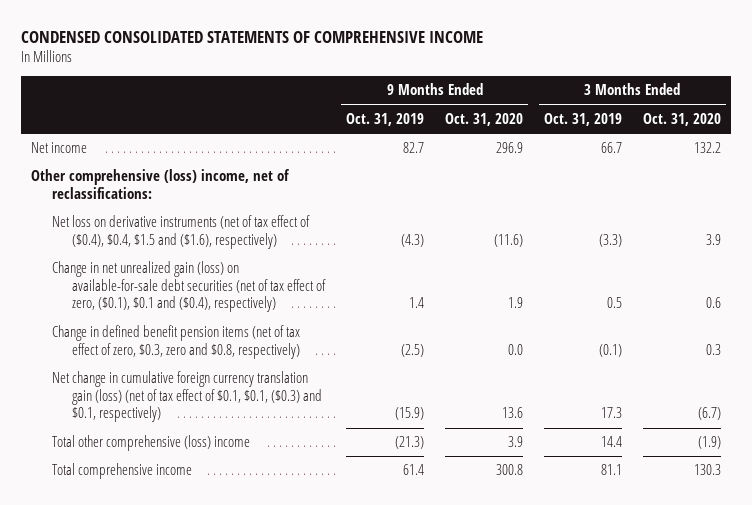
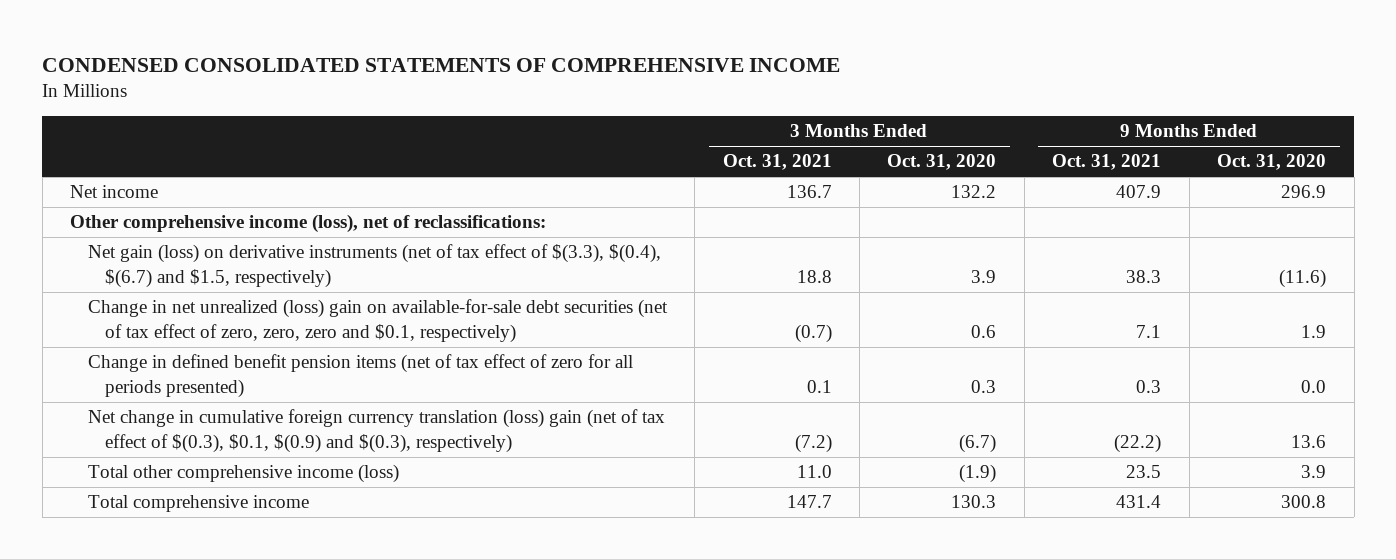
- | 9 Months Ended Oct. 31, 2019 | 9 Months Ended Oct. 31, 2020 | 3 Months Ended Oct. 31, 2019 | 3 Months Ended Oct. 31, 2020
+ | 3 Months Ended Oct. 31, 2021 | 3 Months Ended Oct. 31, 2020 | 9 Months Ended Oct. 31, 2021 | 9 Months Ended Oct. 31, 2020
- Other comprehensive (loss) income, net of reclassifications:
- Net loss on derivative instruments (net of tax effect of ($0.4), $0.4, $1.5 and ($1.6), respectively) | (4.3) | (11.6) | (3.3) | 3.9
- Change in net unrealized gain (loss) on available-for-sale debt securities (net of tax effect of zero, ($0.1), $0.1 and ($0.4), respectively) | 1.4 | 1.9 | 0.5 | 0.6
- Change in defined benefit pension items (net of tax effect of zero, $0.3, zero and $0.8, respectively) | (2.5) | 0.0 | (0.1) | 0.3
- Net change in cumulative foreign currency translation gain (loss) (net of tax effect of $0.1, $0.1, ($0.3) and $0.1, respectively) | (15.9) | 13.6 | 17.3 | (6.7)
- Total other comprehensive (loss) income | (21.3) | 3.9 | 14.4 | (1.9)
+ Other comprehensive income (loss), net of reclassifications:
+ Net gain (loss) on derivative instruments (net of tax effect of $(3.3), $(0.4), $(6.7) and $1.5, respectively) | 18.8 | 3.9 | 38.3 | (11.6)
+ Change in net unrealized (loss) gain on available-for-sale debt securities (net of tax effect of zero, zero, zero and $0.1, respectively) | (0.7) | 0.6 | 7.1 | 1.9
+ Change in defined benefit pension items (net of tax effect of zero for all periods presented) | 0.1 | 0.3 | 0.3 | 0.0
+ Net change in cumulative foreign currency translation (loss) gain (net of tax effect of $(0.3), $0.1, $(0.9) and $(0.3), respectively) | (7.2) | (6.7) | (22.2) | 13.6
+ Total other comprehensive income (loss) | 11.0 | (1.9) | 23.5 | 3.9

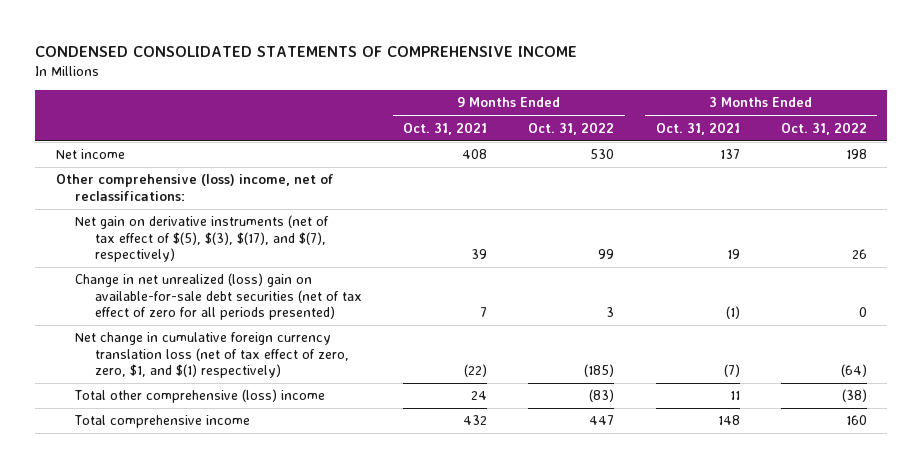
- | 3 Months Ended Oct. 31, 2021 | 3 Months Ended Oct. 31, 2020 | 9 Months Ended Oct. 31, 2021 | 9 Months Ended Oct. 31, 2020
+ | 9 Months Ended Oct. 31, 2021 | 9 Months Ended Oct. 31, 2022 | 3 Months Ended Oct. 31, 2021 | 3 Months Ended Oct. 31, 2022
- Net income | 136.7 | 132.2 | 407.9 | 296.9
- Other comprehensive income (loss), net of reclassifications:
- Net gain (loss) on derivative instruments (net of tax effect of $(3.3), $(0.4), $(6.7) and $1.5, respectively) | 18.8 | 3.9 | 38.3 | (11.6)
- Change in net unrealized (loss) gain on available-for-sale debt securities (net of tax effect of zero, zero, zero and $0.1, respectively) | (0.7) | 0.6 | 7.1 | 1.9
- Change in defined benefit pension items (net of tax effect of zero for all periods presented) | 0.1 | 0.3 | 0.3 | 0.0
- Net change in cumulative foreign currency translation (loss) gain (net of tax effect of $(0.3), $0.1, $(0.9) and $(0.3), respectively) | (7.2) | (6.7) | (22.2) | 13.6
- Total other comprehensive income (loss) | 11.0 | (1.9) | 23.5 | 3.9
- Total comprehensive income | 147.7 | 130.3 | 431.4 | 300.8
+ Net income | 408 | 530 | 137 | 198
+ Other comprehensive (loss) income, net of reclassifications:
+ Net gain on derivative instruments (net of tax effect of $(5), $(3), $(17), and $(7), respectively) | 39 | 99 | 19 | 26
+ Change in net unrealized (loss) gain on available-for-sale debt securities (net of tax effect of zero for all periods presented) | 7 | 3 | (1) | 0
+ Net change in cumulative foreign currency translation loss (net of tax effect of zero, zero, $1, and $(1) respectively) | (22) | (185) | (7) | (64)
+ Total other comprehensive (loss) income | 24 | (83) | 11 | (38)
+ Total comprehensive income | 432 | 447 | 148 | 160

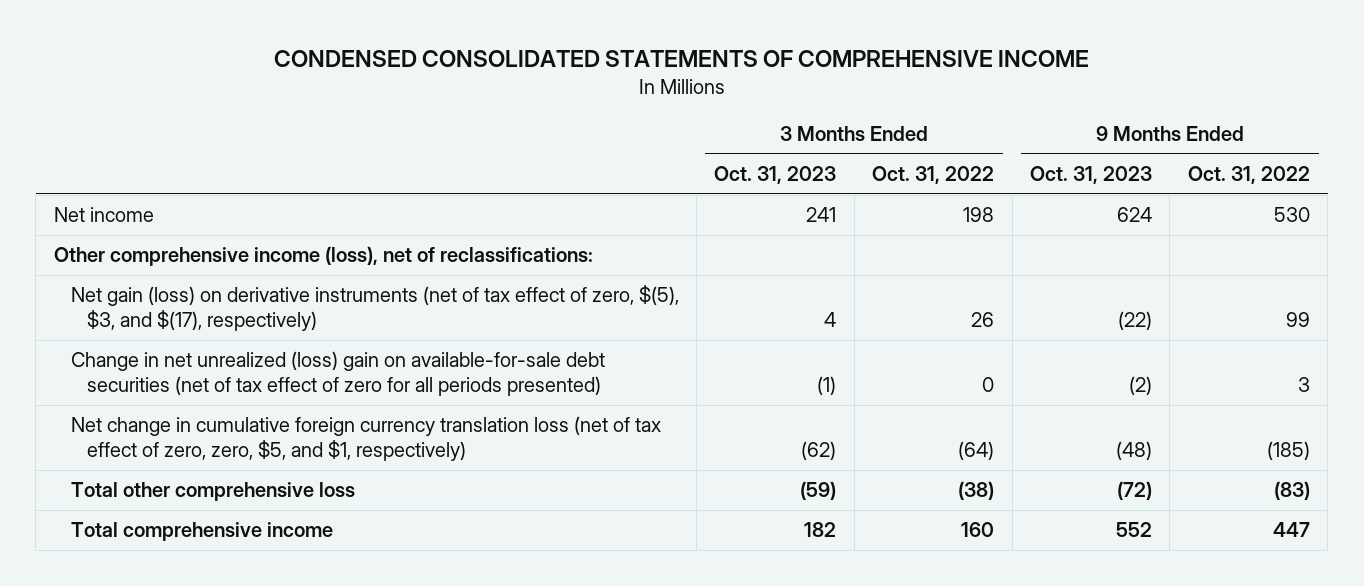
- | 9 Months Ended Oct. 31, 2021 | 9 Months Ended Oct. 31, 2022 | 3 Months Ended Oct. 31, 2021 | 3 Months Ended Oct. 31, 2022
+ | 3 Months Ended Oct. 31, 2023 | 3 Months Ended Oct. 31, 2022 | 9 Months Ended Oct. 31, 2023 | 9 Months Ended Oct. 31, 2022
- Other comprehensive (loss) income, net of reclassifications:
- Net gain on derivative instruments (net of tax effect of $(5), $(3), $(17), and $(7), respectively) | 39 | 99 | 19 | 26
+ Other comprehensive income (loss), net of reclassifications:
+ Net gain (loss) on derivative instruments (net of tax effect of zero, $(5), $3, and $(17), respectively) | 4 | 26 | (22) | 99
- Net change in cumulative foreign currency translation loss (net of tax effect of zero, zero, $1, and $(1) respectively) | (22) | (185) | (7) | (64)
- Total other comprehensive (loss) income | 24 | (83) | 11 | (38)
+ Net change in cumulative foreign currency translation loss (net of tax effect of zero, zero, $5, and $1, respectively) | (62) | (64) | (48) | (185)
+ Total other comprehensive loss | (59) | (38) | (72) | (83)

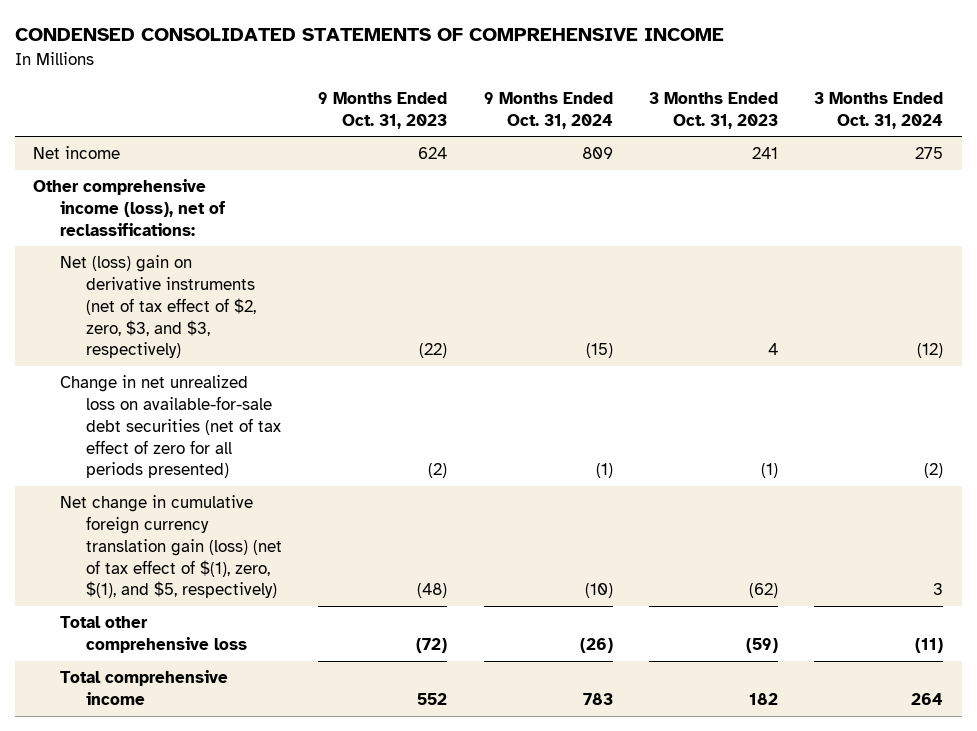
- | 3 Months Ended Oct. 31, 2023 | 3 Months Ended Oct. 31, 2022 | 9 Months Ended Oct. 31, 2023 | 9 Months Ended Oct. 31, 2022
+ | 9 Months Ended Oct. 31, 2023 | 9 Months Ended Oct. 31, 2024 | 3 Months Ended Oct. 31, 2023 | 3 Months Ended Oct. 31, 2024
- Net gain (loss) on derivative instruments (net of tax effect of zero, $(5), $3, and $(17), respectively) | 4 | 26 | (22) | 99
- Change in net unrealized (loss) gain on available-for-sale debt securities (net of tax effect of zero for all periods presented) | (1) | 0 | (2) | 3
- Net change in cumulative foreign currency translation loss (net of tax effect of zero, zero, $5, and $1, respectively) | (62) | (64) | (48) | (185)
+ Net (loss) gain on derivative instruments (net of tax effect of $2, zero, $3, and $3, respectively) | (22) | (15) | 4 | (12)
+ Change in net unrealized loss on available-for-sale debt securities (net of tax effect of zero for all periods presented) | (2) | (1) | (1) | (2)
+ Net change in cumulative foreign currency translation gain (loss) (net of tax effect of $(1), zero, $(1), and $5, respectively) | (48) | (10) | (62) | 3

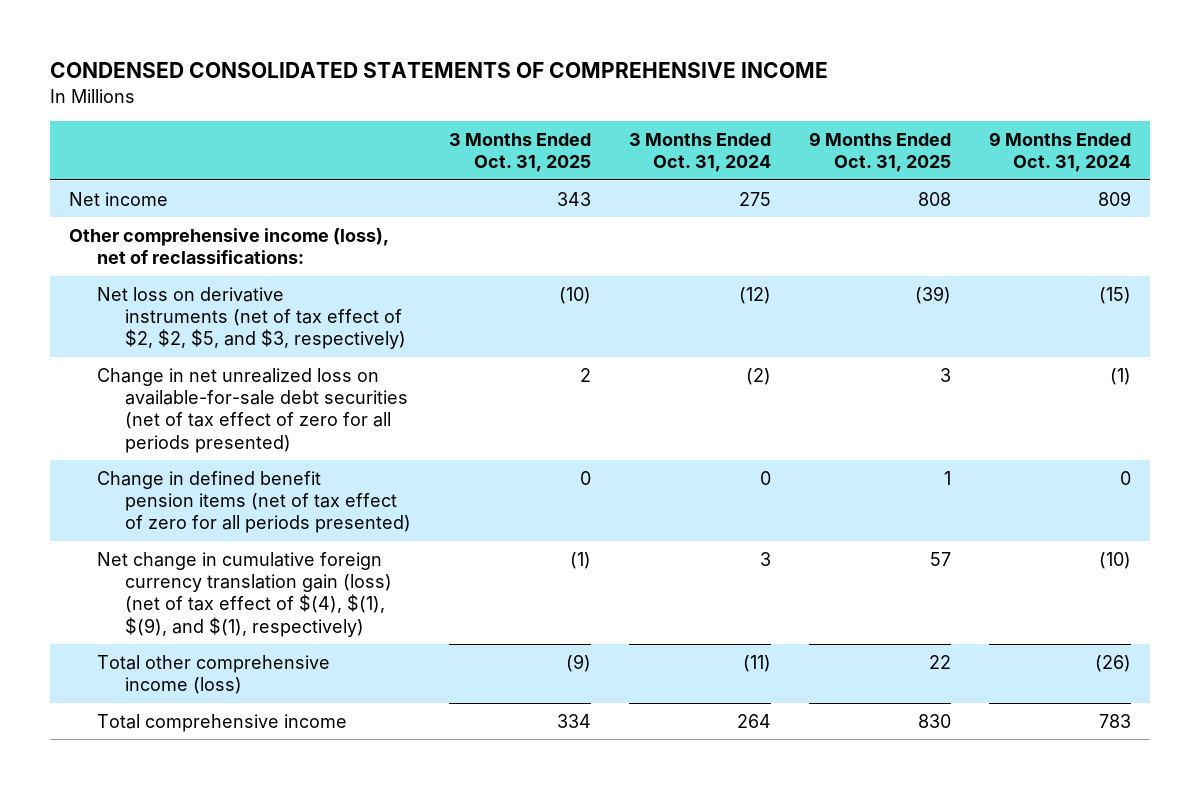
- | 9 Months Ended Oct. 31, 2023 | 9 Months Ended Oct. 31, 2024 | 3 Months Ended Oct. 31, 2023 | 3 Months Ended Oct. 31, 2024
+ | 3 Months Ended Oct. 31, 2025 | 3 Months Ended Oct. 31, 2024 | 9 Months Ended Oct. 31, 2025 | 9 Months Ended Oct. 31, 2024
- Net (loss) gain on derivative instruments (net of tax effect of $2, zero, $3, and $3, respectively) | (22) | (15) | 4 | (12)
+ Net loss on derivative instruments (net of tax effect of $2, $2, $5, and $3, respectively) | (10) | (12) | (39) | (15)
- Net change in cumulative foreign currency translation gain (loss) (net of tax effect of $(1), zero, $(1), and $5, respectively) | (48) | (10) | (62) | 3
- Total other comprehensive loss | (72) | (26) | (59) | (11)
+ Change in defined benefit pension items (net of tax effect of zero for all periods presented) | 0 | 0 | 1 | 0
+ Net change in cumulative foreign currency translation gain (loss) (net of tax effect of $(4), $(1), $(9), and $(1), respectively) | (1) | 3 | 57 | (10)
+ Total other comprehensive income (loss) | (9) | (11) | 22 | (26)

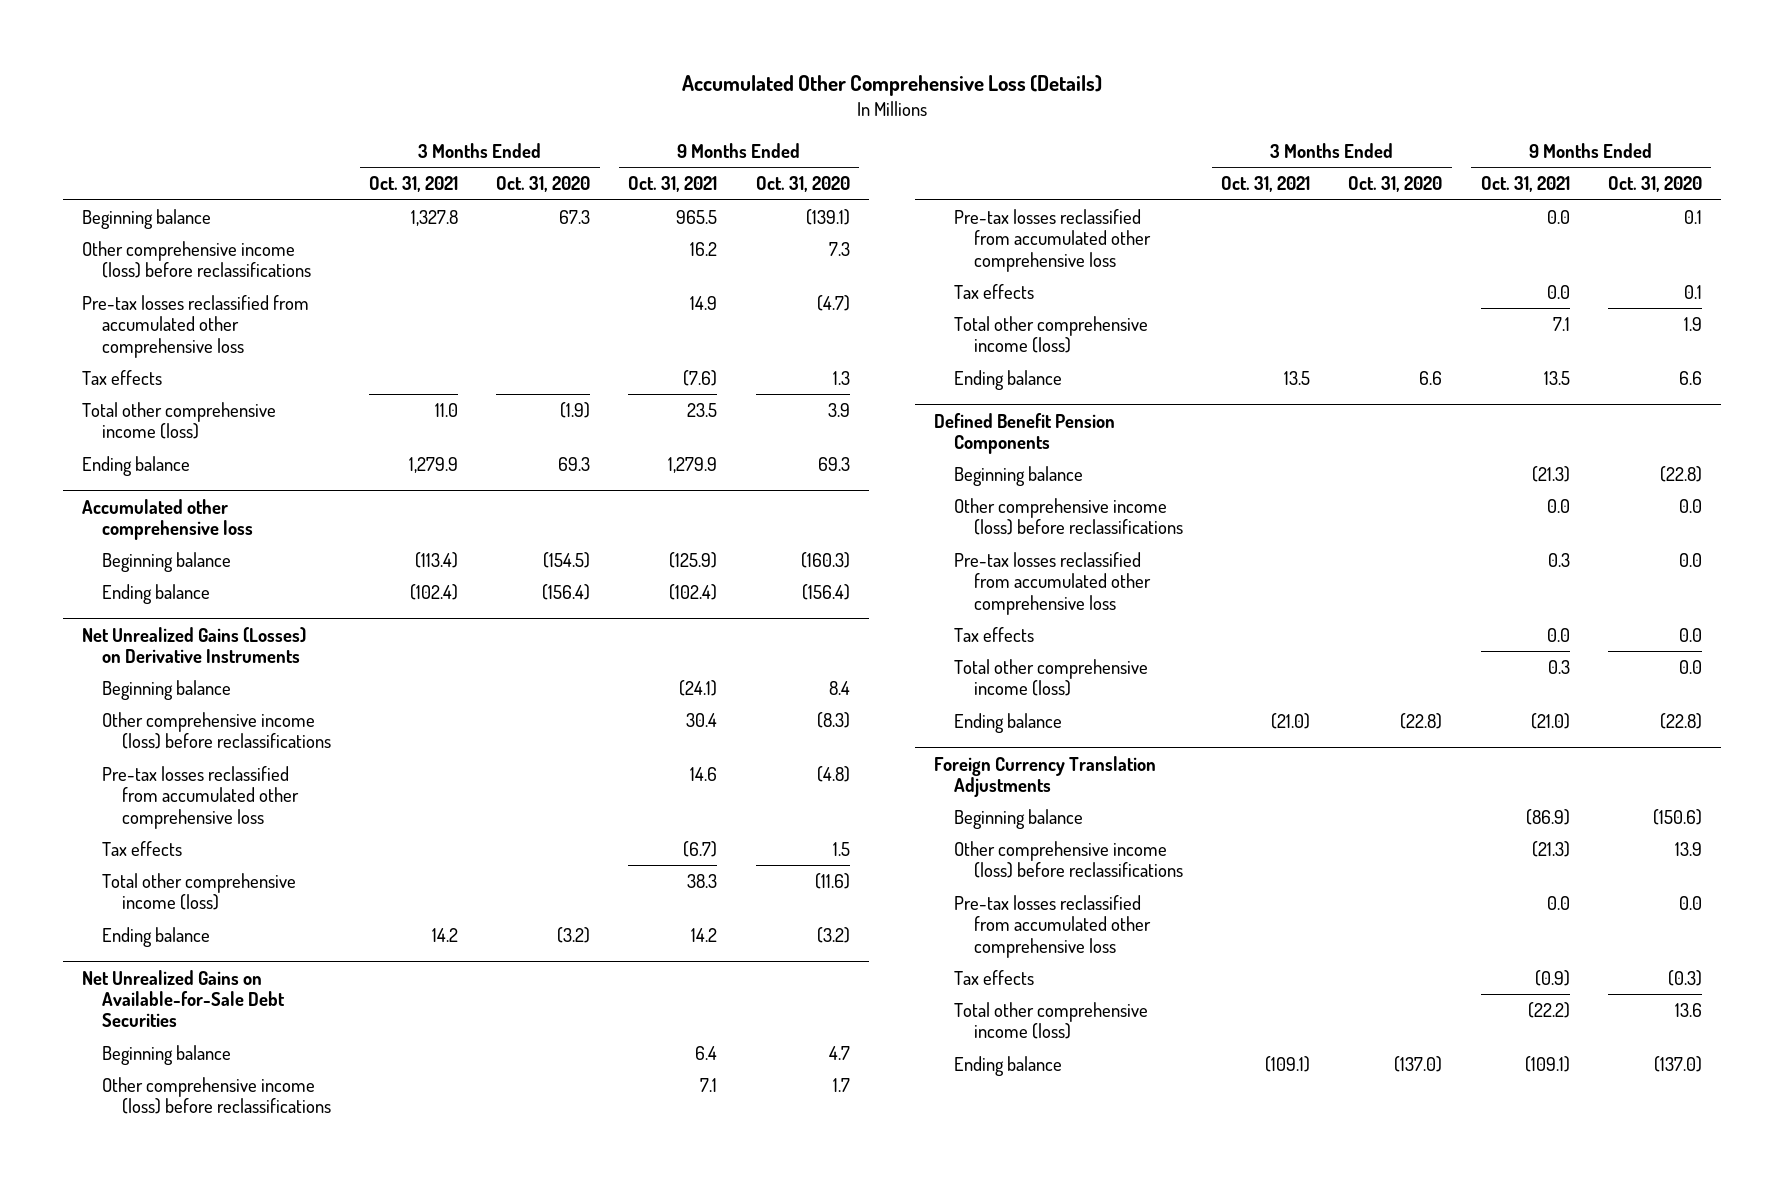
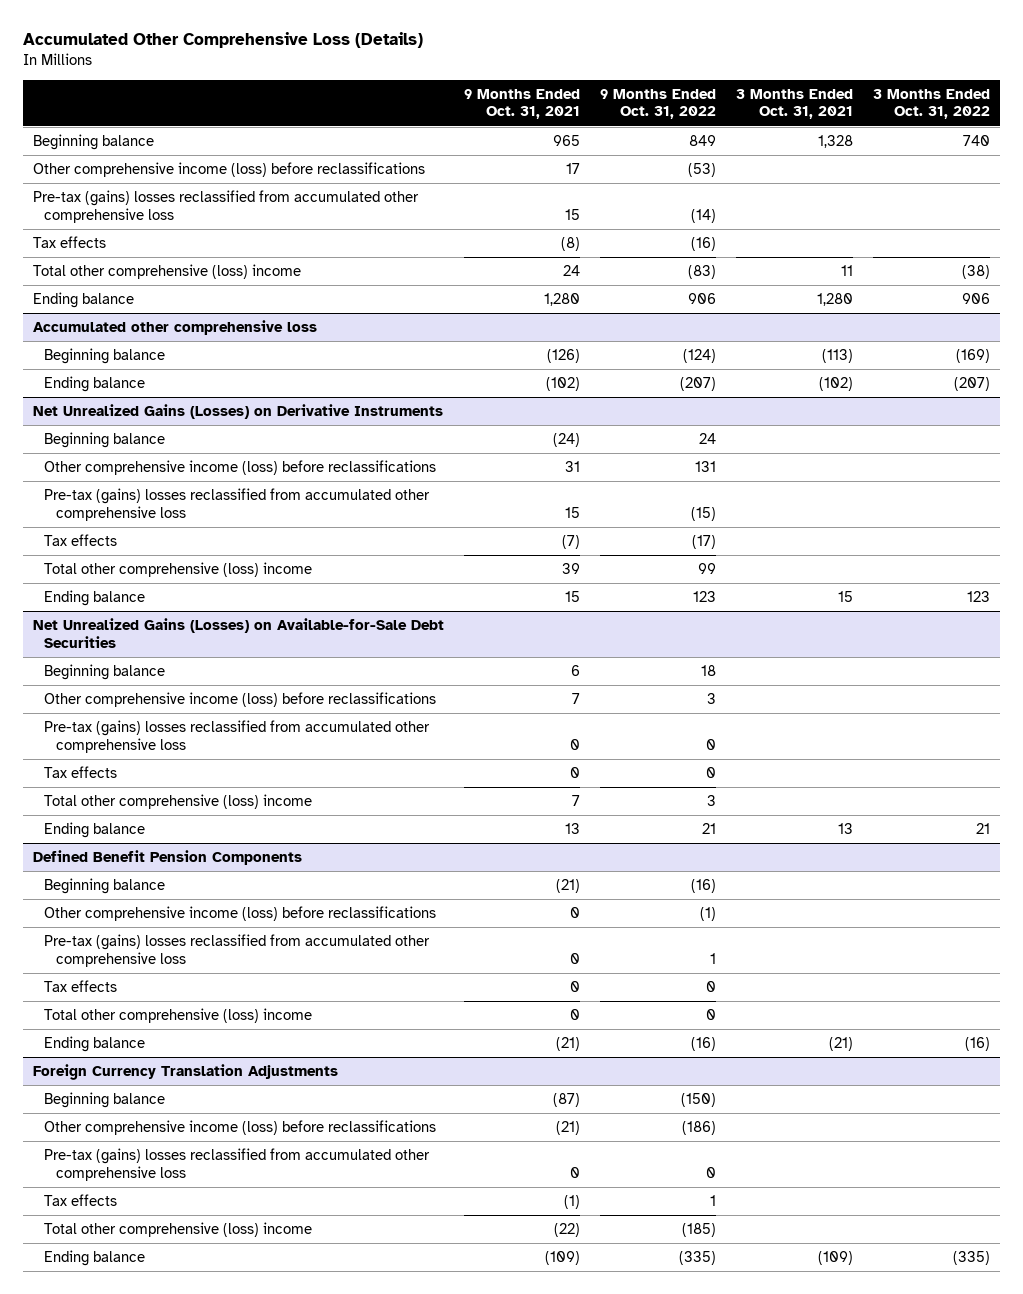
- | 3 Months Ended Oct. 31, 2021 | 3 Months Ended Oct. 31, 2020 | 9 Months Ended Oct. 31, 2021 | 9 Months Ended Oct. 31, 2020
+ | 9 Months Ended Oct. 31, 2021 | 9 Months Ended Oct. 31, 2022 | 3 Months Ended Oct. 31, 2021 | 3 Months Ended Oct. 31, 2022
- Beginning balance | 1,327.8 | 67.3 | 965.5 | (139.1)
- Other comprehensive income (loss) before reclassifications | | | 16.2 | 7.3
- Pre-tax losses reclassified from accumulated other comprehensive loss | | | 14.9 | (4.7)
- Tax effects | | | (7.6) | 1.3
- Total other comprehensive income (loss) | 11.0 | (1.9) | 23.5 | 3.9
- Ending balance | 1,279.9 | 69.3 | 1,279.9 | 69.3
+ Beginning balance | 965 | 849 | 1,328 | 740
+ Other comprehensive income (loss) before reclassifications | 17 | (53) | |
+ Pre-tax (gains) losses reclassified from accumulated other comprehensive loss | 15 | (14) | |
+ Tax effects | (8) | (16) | |
+ Total other comprehensive (loss) income | 24 | (83) | 11 | (38)
+ Ending balance | 1,280 | 906 | 1,280 | 906
@ Accumulated other comprehensive loss
- Beginning balance | (113.4) | (154.5) | (125.9) | (160.3)
- Ending balance | (102.4) | (156.4) | (102.4) | (156.4)
+ Beginning balance | (126) | (124) | (113) | (169)
+ Ending balance | (102) | (207) | (102) | (207)
@ Net Unrealized Gains (Losses) on Derivative Instruments
- Beginning balance | | | (24.1) | 8.4
- Other comprehensive income (loss) before reclassifications | | | 30.4 | (8.3)
- Pre-tax losses reclassified from accumulated other comprehensive loss | | | 14.6 | (4.8)
- Tax effects | | | (6.7) | 1.5
- Total other comprehensive income (loss) | | | 38.3 | (11.6)
- Ending balance | 14.2 | (3.2) | 14.2 | (3.2)
- Net Unrealized Gains on Available-for-Sale Debt Securities
- Beginning balance | | | 6.4 | 4.7
- Other comprehensive income (loss) before reclassifications | | | 7.1 | 1.7
- Pre-tax losses reclassified from accumulated other comprehensive loss | | | 0.0 | 0.1
- Tax effects | | | 0.0 | 0.1
- Total other comprehensive income (loss) | | | 7.1 | 1.9
- Ending balance | 13.5 | 6.6 | 13.5 | 6.6
@ Net Unrealized Gains (Losses) on Derivative Instruments
+ Beginning balance | (24) | 24 | |
+ Other comprehensive income (loss) before reclassifications | 31 | 131 | |
+ Pre-tax (gains) losses reclassified from accumulated other comprehensive loss | 15 | (15) | |
+ Tax effects | (7) | (17) | |
+ Total other comprehensive (loss) income | 39 | 99 | |
+ Ending balance | 15 | 123 | 15 | 123
+ Net Unrealized Gains (Losses) on Available-for-Sale Debt Securities
+ Beginning balance | 6 | 18 | |
+ Other comprehensive income (loss) before reclassifications | 7 | 3 | |
+ Pre-tax (gains) losses reclassified from accumulated other comprehensive loss | 0 | 0 | |
+ Tax effects | 0 | 0 | |
+ Total other comprehensive (loss) income | 7 | 3 | |
+ Ending balance | 13 | 21 | 13 | 21
@ Defined Benefit Pension Components
- Beginning balance | | | (21.3) | (22.8)
- Other comprehensive income (loss) before reclassifications | | | 0.0 | 0.0
- Pre-tax losses reclassified from accumulated other comprehensive loss | | | 0.3 | 0.0
- Tax effects | | | 0.0 | 0.0
- Total other comprehensive income (loss) | | | 0.3 | 0.0
- Ending balance | (21.0) | (22.8) | (21.0) | (22.8)
+ Beginning balance | (21) | (16) | |
+ Other comprehensive income (loss) before reclassifications | 0 | (1) | |
+ Pre-tax (gains) losses reclassified from accumulated other comprehensive loss | 0 | 1 | |
+ Tax effects | 0 | 0 | |
+ Total other comprehensive (loss) income | 0 | 0 | |
+ Ending balance | (21) | (16) | (21) | (16)
@ Foreign Currency Translation Adjustments
- Beginning balance | | | (86.9) | (150.6)
- Other comprehensive income (loss) before reclassifications | | | (21.3) | 13.9
- Pre-tax losses reclassified from accumulated other comprehensive loss | | | 0.0 | 0.0
- Tax effects | | | (0.9) | (0.3)
- Total other comprehensive income (loss) | | | (22.2) | 13.6
- Ending balance | (109.1) | (137.0) | (109.1) | (137.0)
+ Beginning balance | (87) | (150) | |
+ Other comprehensive income (loss) before reclassifications | (21) | (186) | |
+ Pre-tax (gains) losses reclassified from accumulated other comprehensive loss | 0 | 0 | |
+ Tax effects | (1) | 1 | |
+ Total other comprehensive (loss) income | (22) | (185) | |
+ Ending balance | (109) | (335) | (109) | (335)

